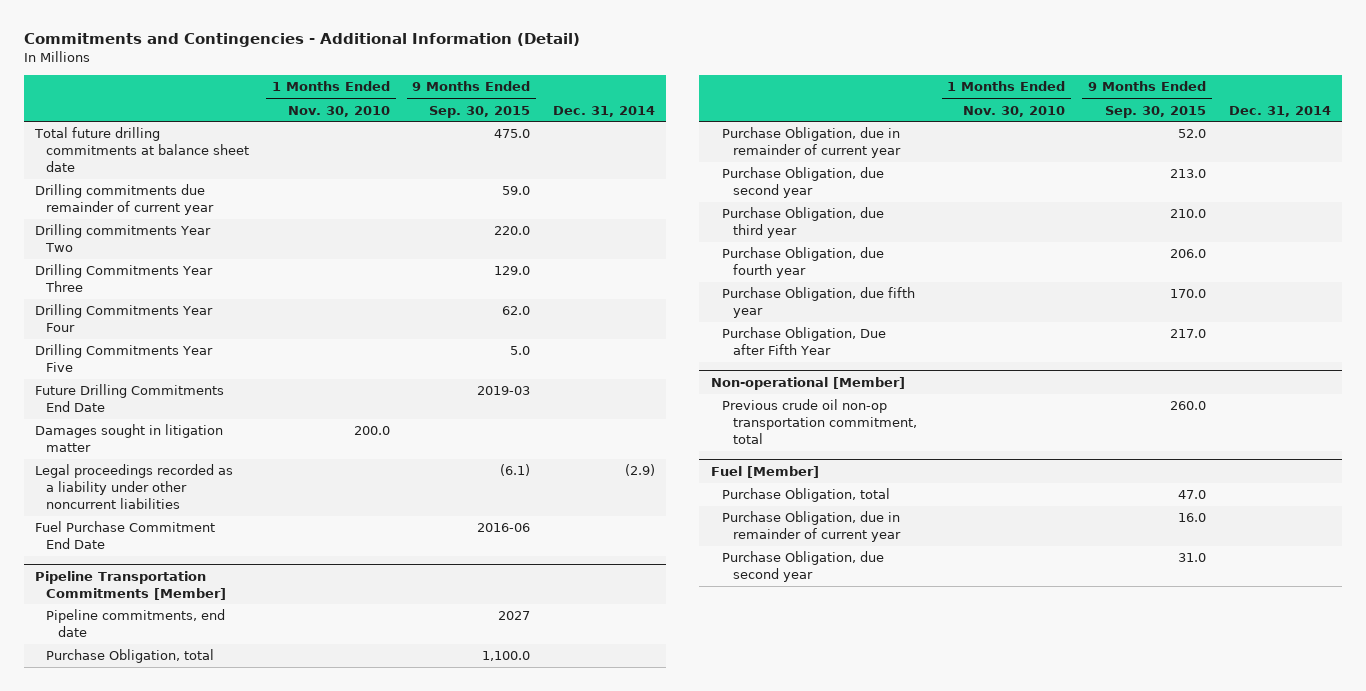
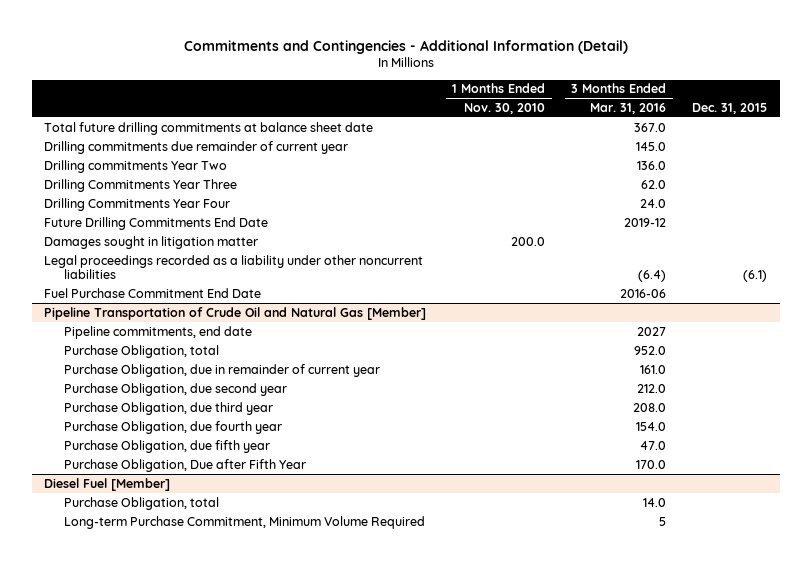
- | 1 Months Ended Nov. 30, 2010 | 9 Months Ended Sep. 30, 2015 | Dec. 31, 2014
+ | 1 Months Ended Nov. 30, 2010 | 3 Months Ended Mar. 31, 2016 | Dec. 31, 2015
- Drilling Commitments Year Five | | 5.0 |
- Pipeline Transportation Commitments [Member]
- Pipeline commitments, end date | | 2027 |
- Purchase Obligation, total | | 1,100.0 |
- Purchase Obligation, due in remainder of current year | | 52.0 |
- Purchase Obligation, due second year | | 213.0 |
- Purchase Obligation, due third year | | 210.0 |
- Purchase Obligation, due fourth year | | 206.0 |
- Purchase Obligation, due fifth year | | 170.0 |
- Purchase Obligation, Due after Fifth Year | | 217.0 |
- Non-operational [Member]
- Previous crude oil non-op transportation commitment, total | | 260.0 |
- Fuel [Member]
+ Pipeline Transportation of Crude Oil and Natural Gas [Member]
+ Pipeline commitments, end date | | 2027 |
+ Purchase Obligation, total | | 952.0 |
+ Purchase Obligation, due in remainder of current year | | 161.0 |
+ Purchase Obligation, due second year | | 212.0 |
+ Purchase Obligation, due third year | | 208.0 |
+ Purchase Obligation, due fourth year | | 154.0 |
+ Purchase Obligation, due fifth year | | 47.0 |
+ Purchase Obligation, Due after Fifth Year | | 170.0 |
+ Diesel Fuel [Member]
- Purchase Obligation, due in remainder of current year | | 16.0 |
- Purchase Obligation, due second year | | 31.0 |
+ Long-term Purchase Commitment, Minimum Volume Required | | 5 |

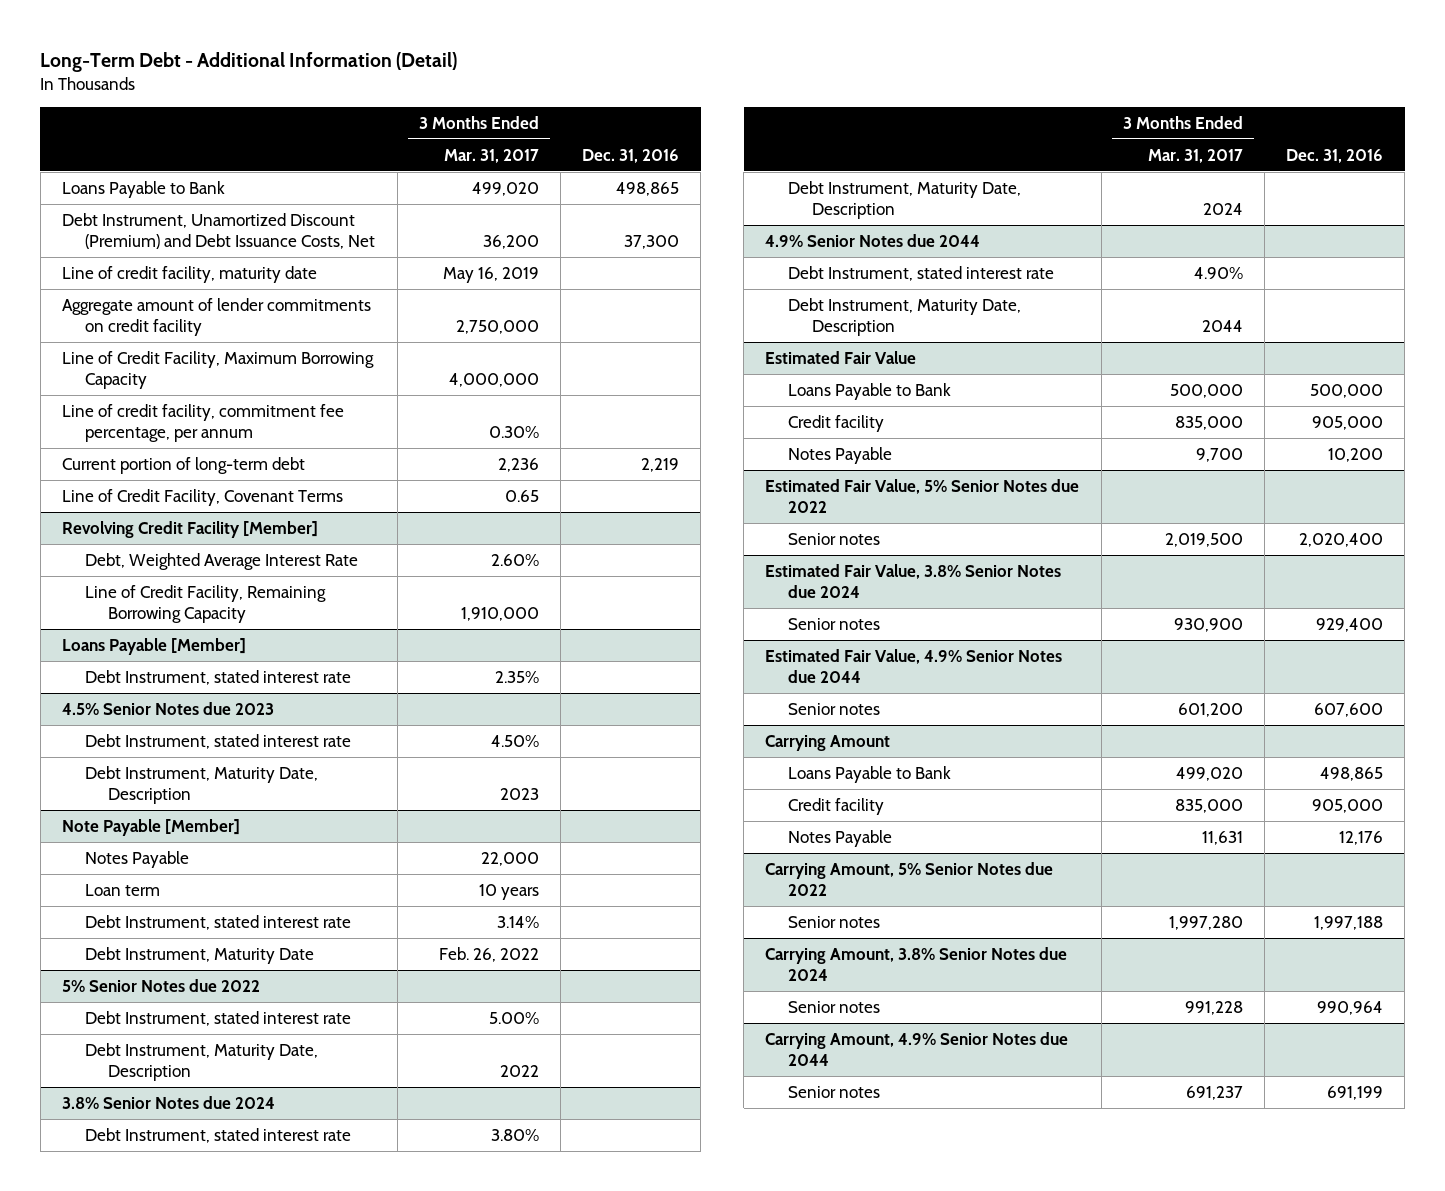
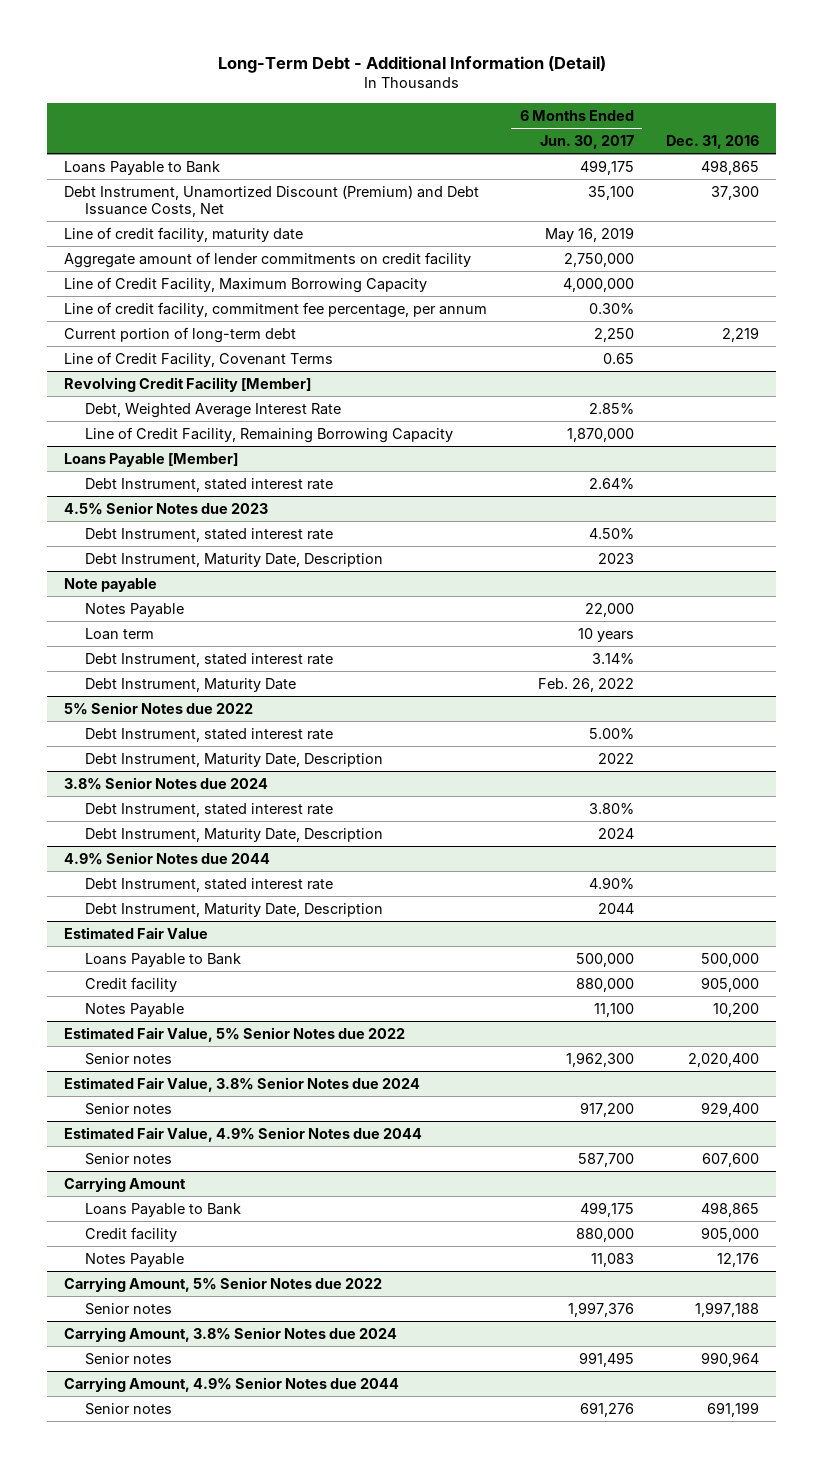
- | 3 Months Ended Mar. 31, 2017 | Dec. 31, 2016
+ | 6 Months Ended Jun. 30, 2017 | Dec. 31, 2016
- Note Payable [Member]
+ Note payable

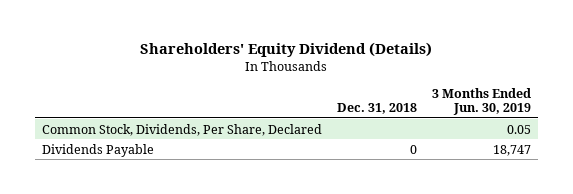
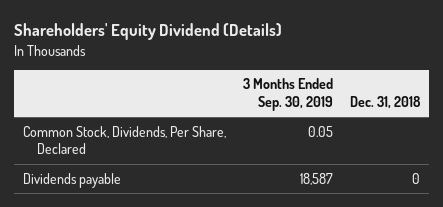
- | Dec. 31, 2018 | 3 Months Ended Jun. 30, 2019
+ | 3 Months Ended Sep. 30, 2019 | Dec. 31, 2018
- Dividends Payable | 0 | 18,747
+ Dividends payable | 18,587 | 0

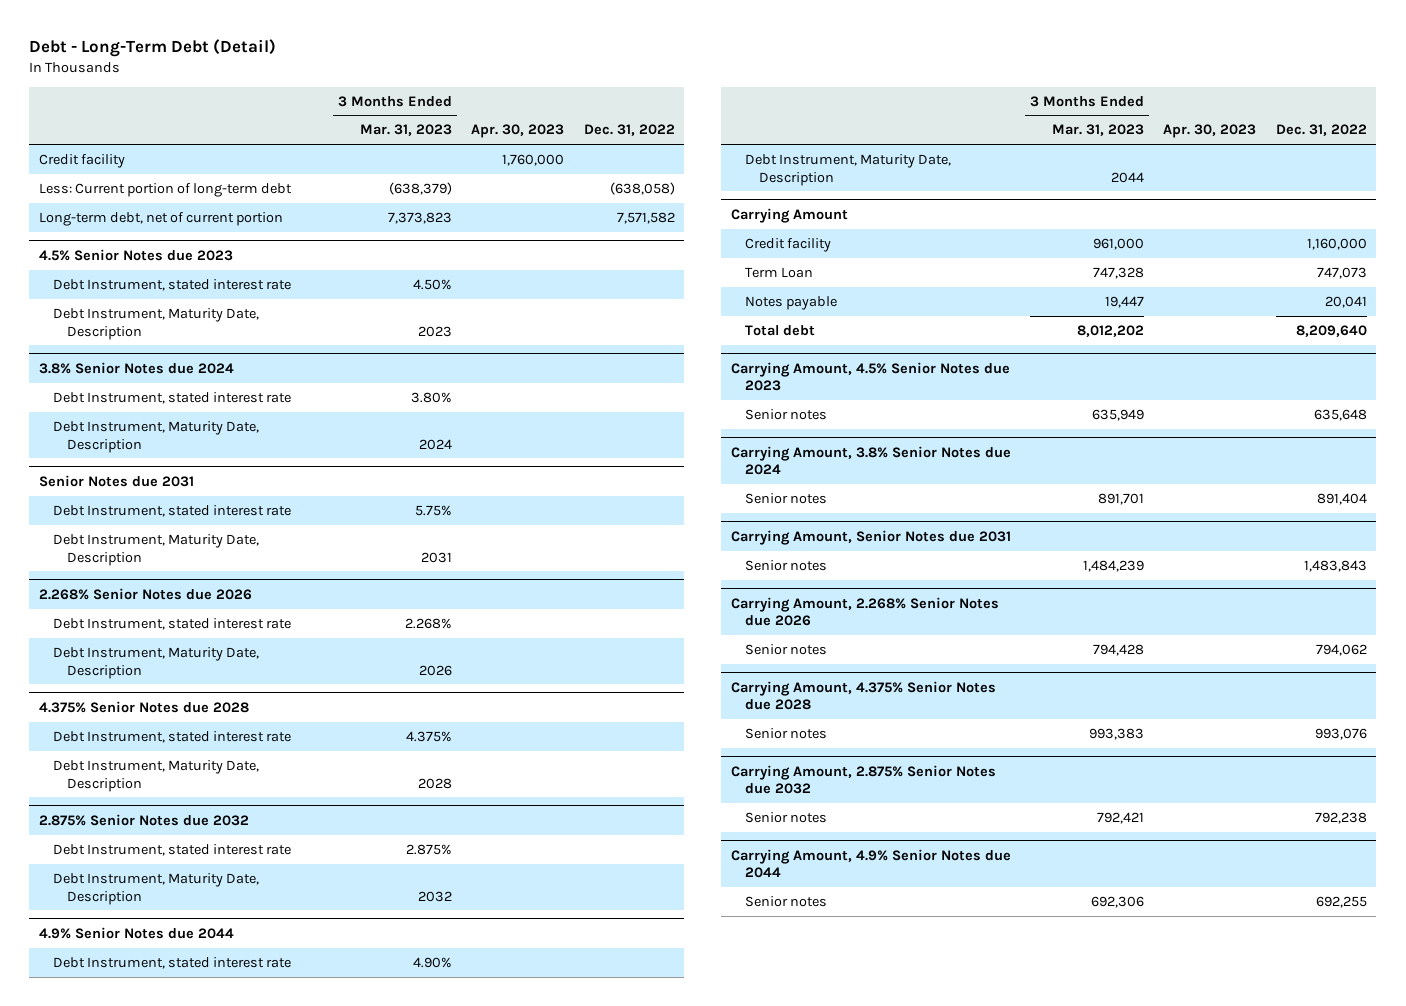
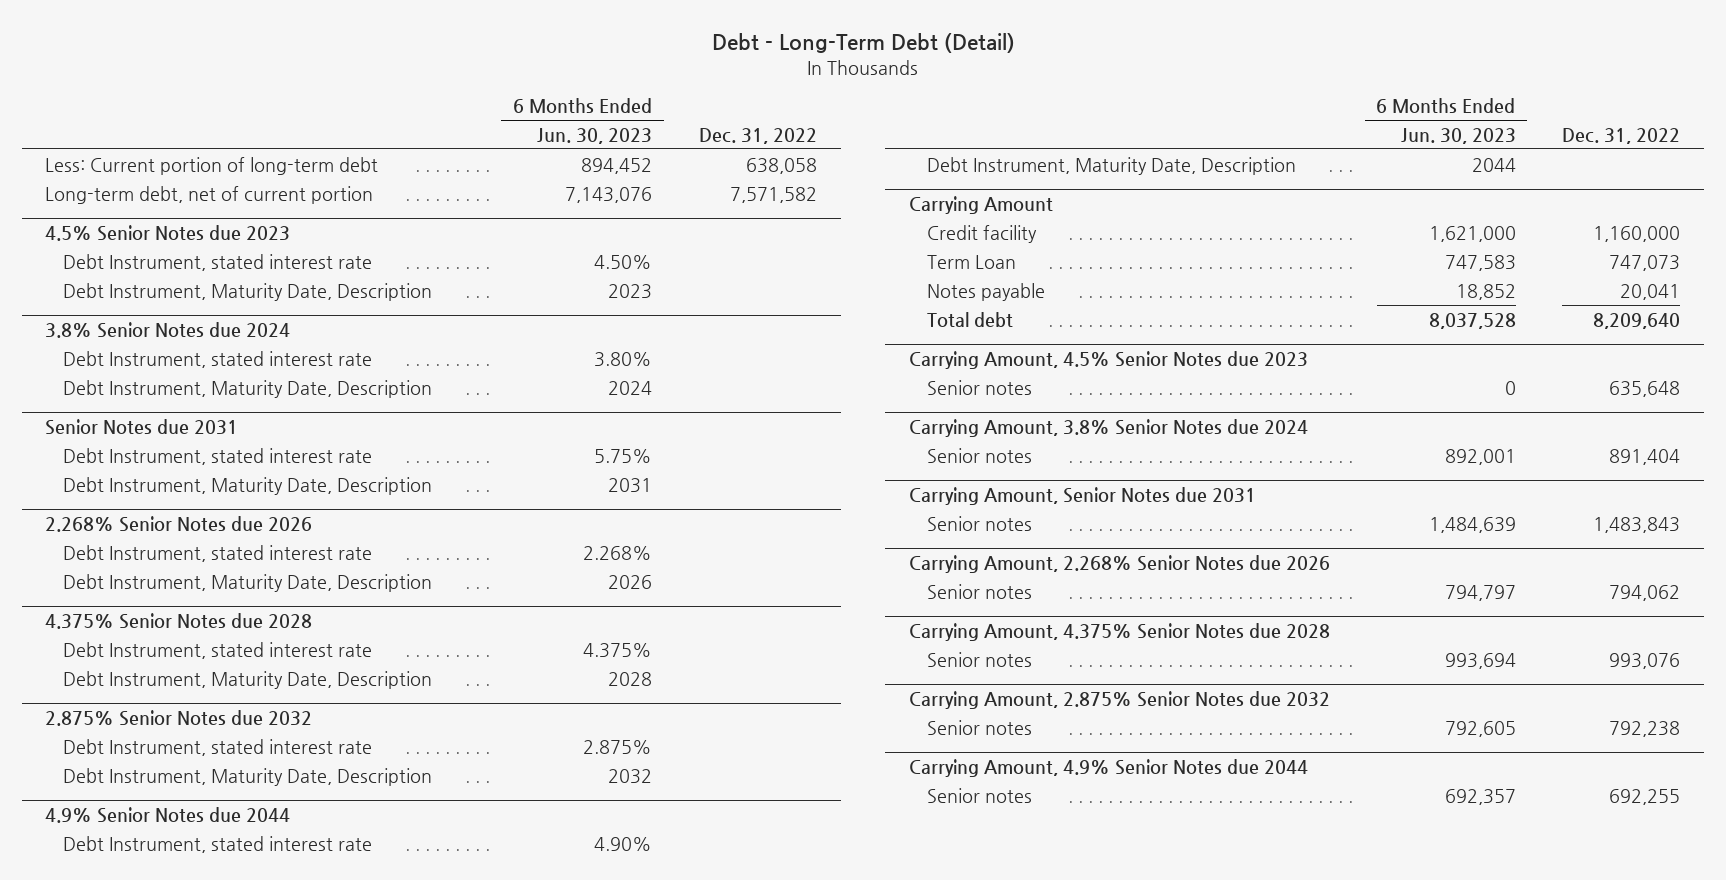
- | 3 Months Ended Mar. 31, 2023 | Apr. 30, 2023 | Dec. 31, 2022
+ | 6 Months Ended Jun. 30, 2023 | Dec. 31, 2022
- Credit facility | | 1,760,000 |
- Less: Current portion of long-term debt | (638,379) | | (638,058)
+ Less: Current portion of long-term debt | 894,452 | 638,058

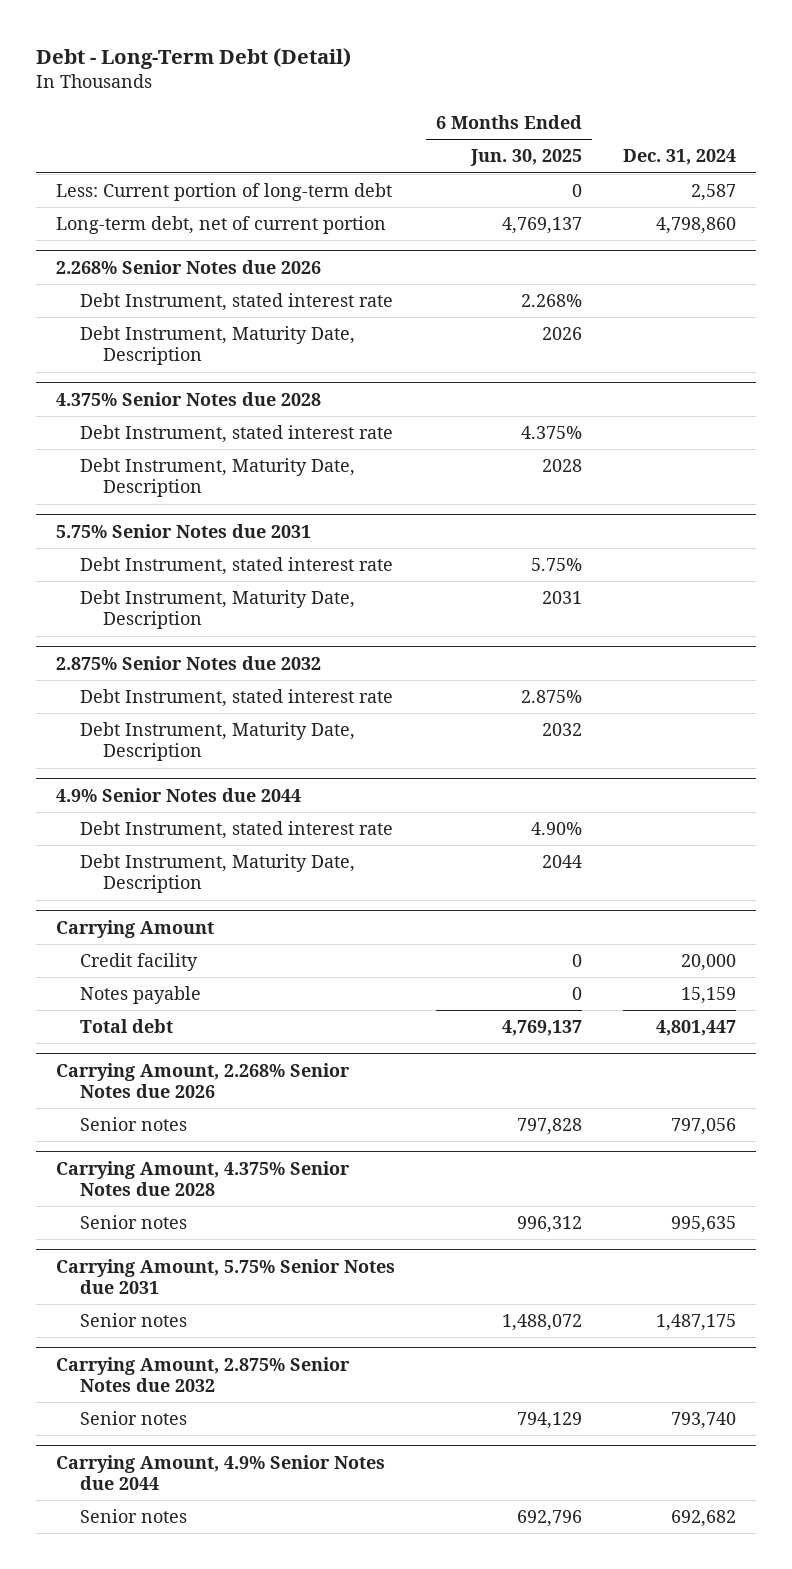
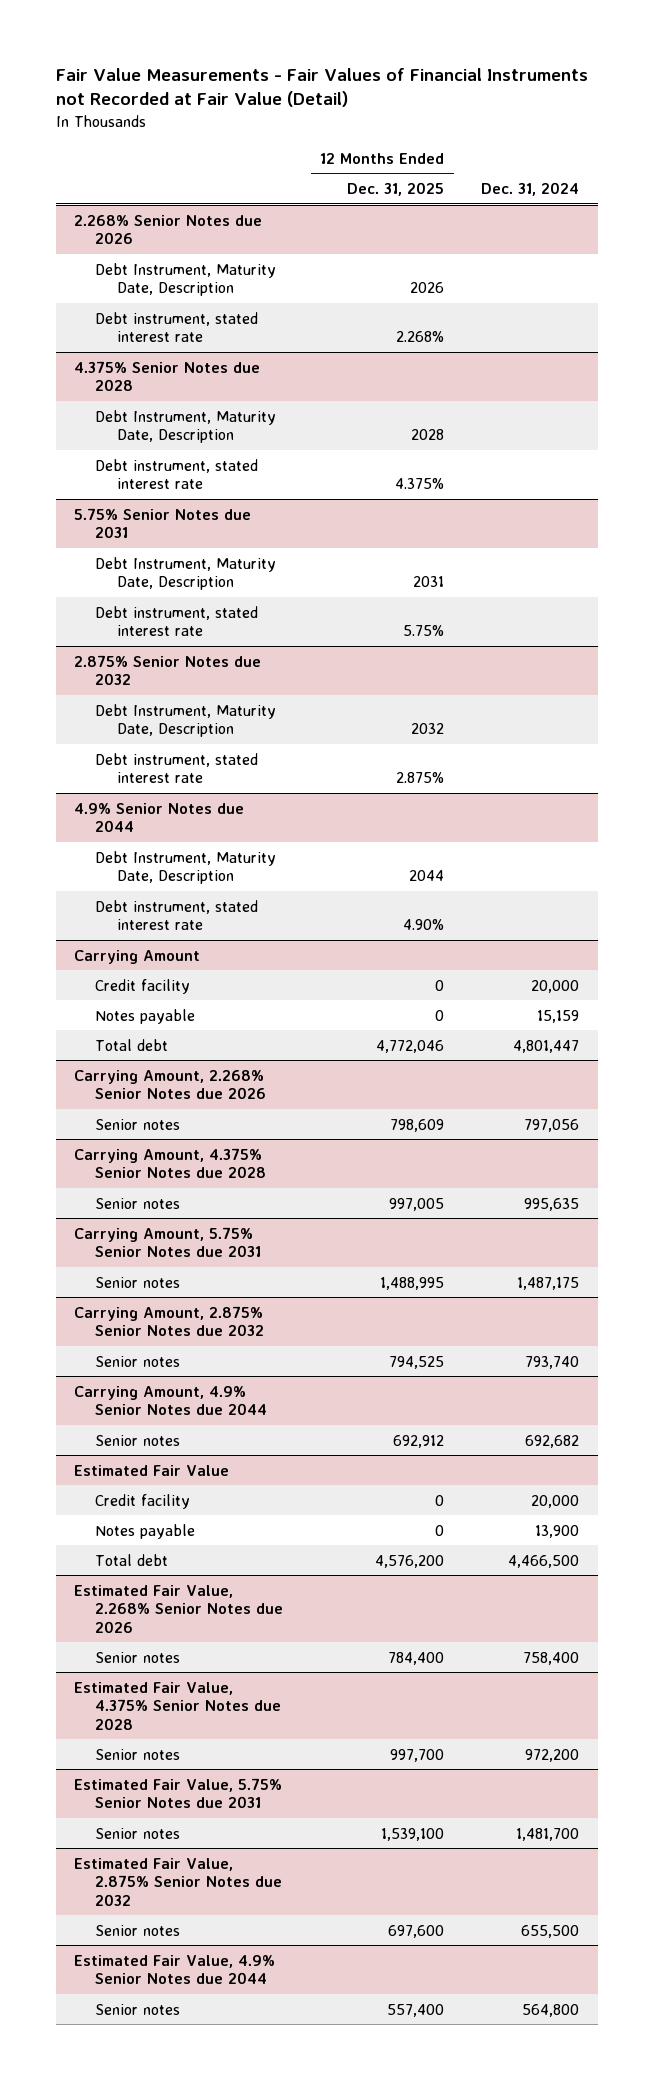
- Debt - Long-Term Debt (Detail)
+ Fair Value Measurements - Fair Values of Financial Instruments not Recorded at Fair Value (Detail)
- | 6 Months Ended Jun. 30, 2025 | Dec. 31, 2024
+ | 12 Months Ended Dec. 31, 2025 | Dec. 31, 2024
- Less: Current portion of long-term debt | 0 | 2,587
- Long-term debt, net of current portion | 4,769,137 | 4,798,860
@ 2.268% Senior Notes due 2026
- Debt Instrument, stated interest rate | 2.268% |
+ Debt instrument, stated interest rate | 2.268% |
@ 4.375% Senior Notes due 2028
- Debt Instrument, stated interest rate | 4.375% |
+ Debt instrument, stated interest rate | 4.375% |
@ 5.75% Senior Notes due 2031
- Debt Instrument, stated interest rate | 5.75% |
+ Debt instrument, stated interest rate | 5.75% |
@ 2.875% Senior Notes due 2032
- Debt Instrument, stated interest rate | 2.875% |
+ Debt instrument, stated interest rate | 2.875% |
@ 4.9% Senior Notes due 2044
- Debt Instrument, stated interest rate | 4.90% |
+ Debt instrument, stated interest rate | 4.90% |
+ Estimated Fair Value
+ Credit facility | 0 | 20,000
+ Notes payable | 0 | 13,900
+ Total debt | 4,576,200 | 4,466,500
+ Estimated Fair Value, 2.268% Senior Notes due 2026
+ Senior notes | 784,400 | 758,400
+ Estimated Fair Value, 4.375% Senior Notes due 2028
+ Senior notes | 997,700 | 972,200
+ Estimated Fair Value, 5.75% Senior Notes due 2031
+ Senior notes | 1,539,100 | 1,481,700
+ Estimated Fair Value, 2.875% Senior Notes due 2032
+ Senior notes | 697,600 | 655,500
+ Estimated Fair Value, 4.9% Senior Notes due 2044
+ Senior notes | 557,400 | 564,800

